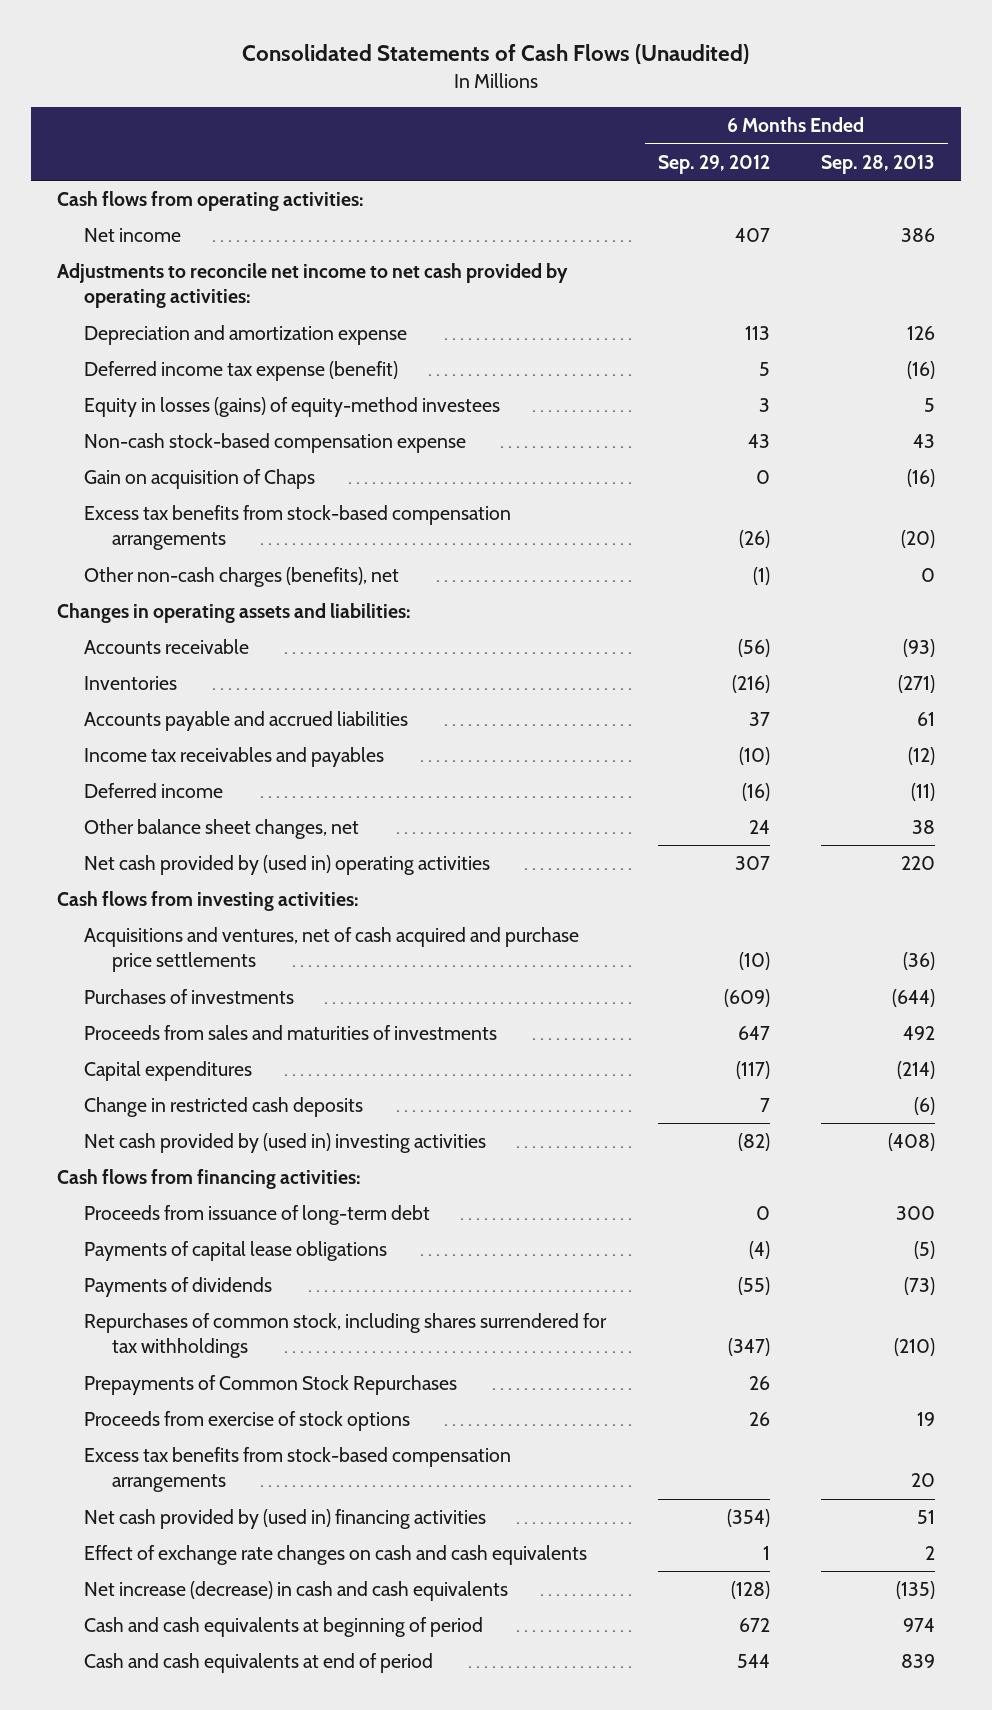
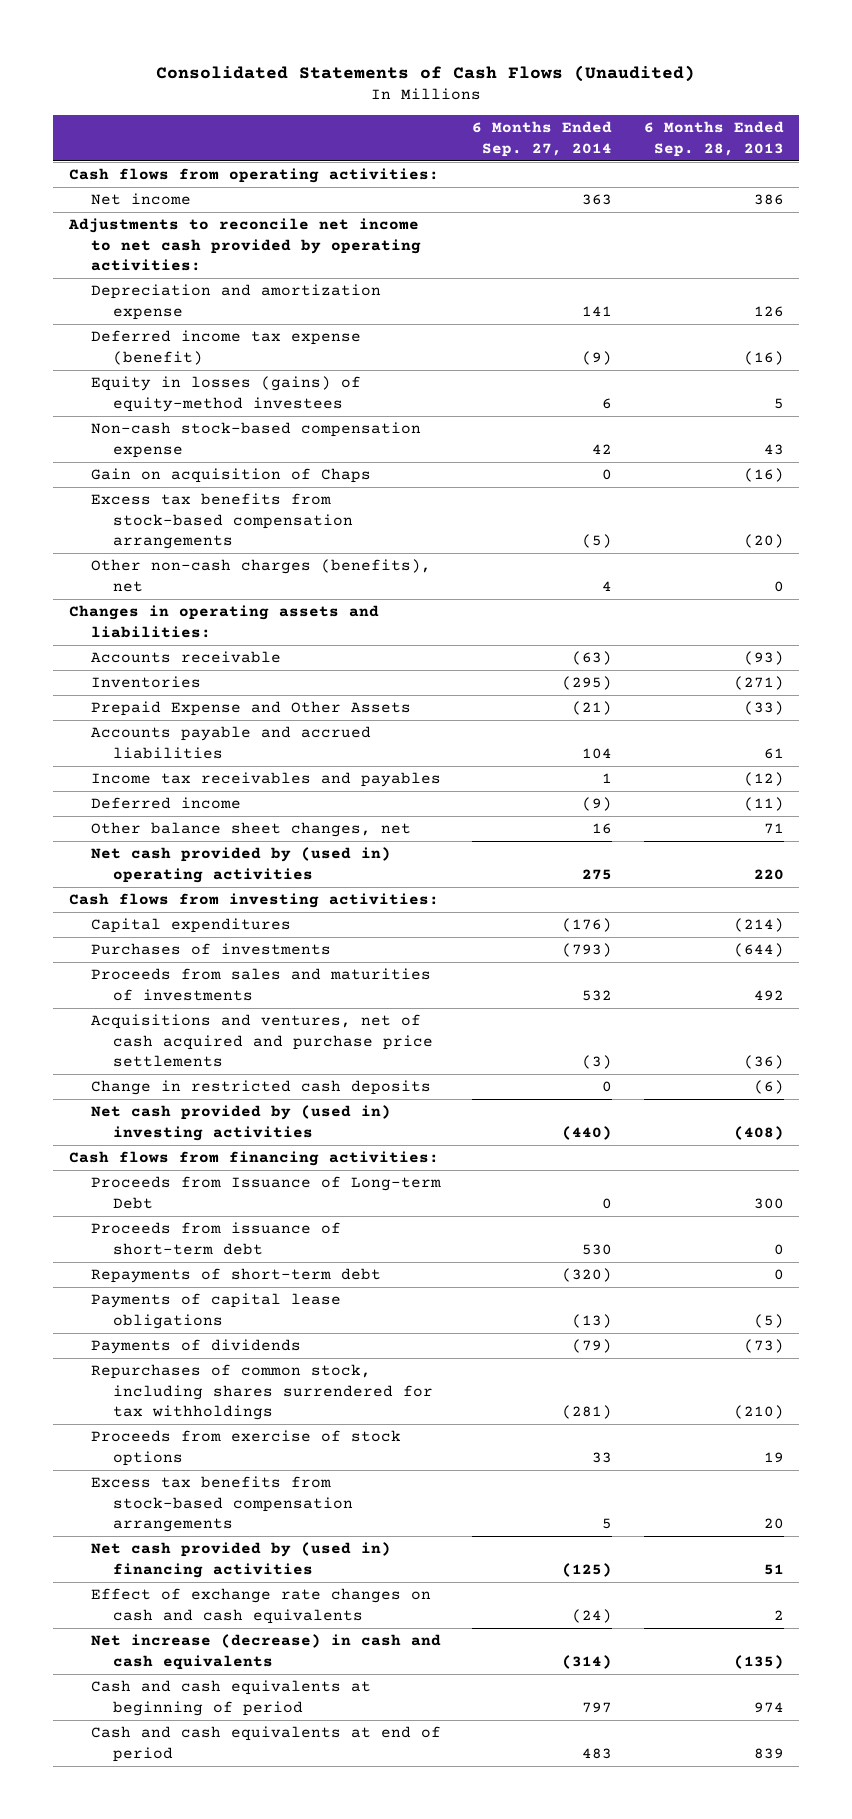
- | 6 Months Ended Sep. 29, 2012 | 6 Months Ended Sep. 28, 2013
+ | 6 Months Ended Sep. 27, 2014 | 6 Months Ended Sep. 28, 2013
+ Prepaid Expense and Other Assets | (21) | (33)
- Other balance sheet changes, net | 24 | 38
+ Other balance sheet changes, net | 16 | 71
moved up: Capital expenditures | (176) | (214)
moved down: Acquisitions and ventures, net of cash acquired and purchase price settlements | (3) | (36)
- Proceeds from issuance of long-term debt | 0 | 300
+ Proceeds from Issuance of Long-term Debt | 0 | 300
+ Proceeds from issuance of short-term debt | 530 | 0
+ Repayments of short-term debt | (320) | 0
- Prepayments of Common Stock Repurchases | 26 |

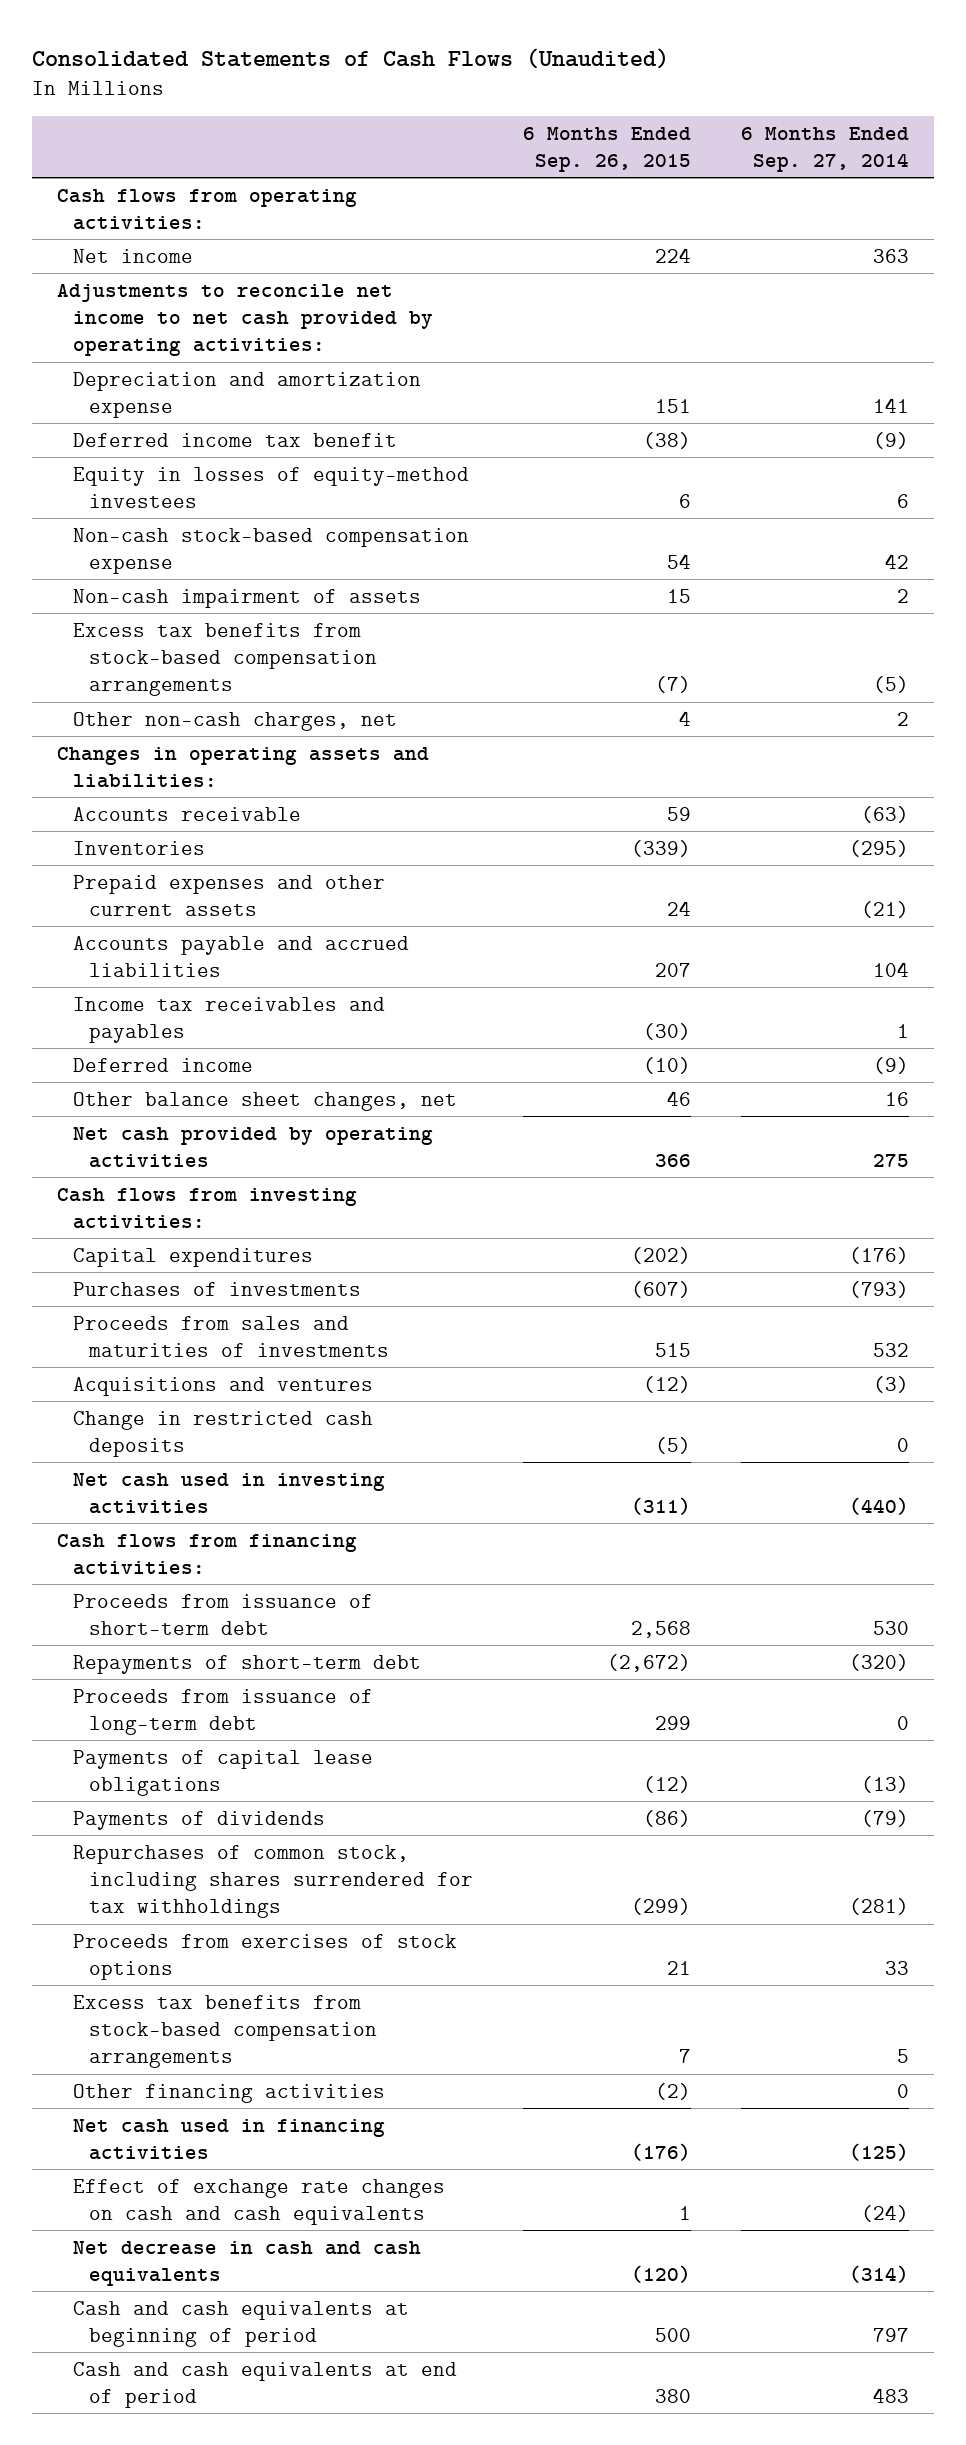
- | 6 Months Ended Sep. 27, 2014 | 6 Months Ended Sep. 28, 2013
+ | 6 Months Ended Sep. 26, 2015 | 6 Months Ended Sep. 27, 2014
- Deferred income tax expense (benefit) | (9) | (16)
- Equity in losses (gains) of equity-method investees | 6 | 5
+ Deferred income tax benefit | (38) | (9)
+ Equity in losses of equity-method investees | 6 | 6
- Gain on acquisition of Chaps | 0 | (16)
+ Non-cash impairment of assets | 15 | 2
- Other non-cash charges (benefits), net | 4 | 0
+ Other non-cash charges, net | 4 | 2
- Prepaid Expense and Other Assets | (21) | (33)
+ Prepaid expenses and other current assets | 24 | (21)
- Net cash provided by (used in) operating activities | 275 | 220
+ Net cash provided by operating activities | 366 | 275
- Acquisitions and ventures, net of cash acquired and purchase price settlements | (3) | (36)
+ Acquisitions and ventures | (12) | (3)
- Net cash provided by (used in) investing activities | (440) | (408)
+ Net cash used in investing activities | (311) | (440)
- Proceeds from Issuance of Long-term Debt | 0 | 300
+ Proceeds from issuance of long-term debt | 299 | 0
- Proceeds from exercise of stock options | 33 | 19
+ Proceeds from exercises of stock options | 21 | 33
- Net cash provided by (used in) financing activities | (125) | 51
+ Other financing activities | (2) | 0
+ Net cash used in financing activities | (176) | (125)
- Net increase (decrease) in cash and cash equivalents | (314) | (135)
+ Net decrease in cash and cash equivalents | (120) | (314)

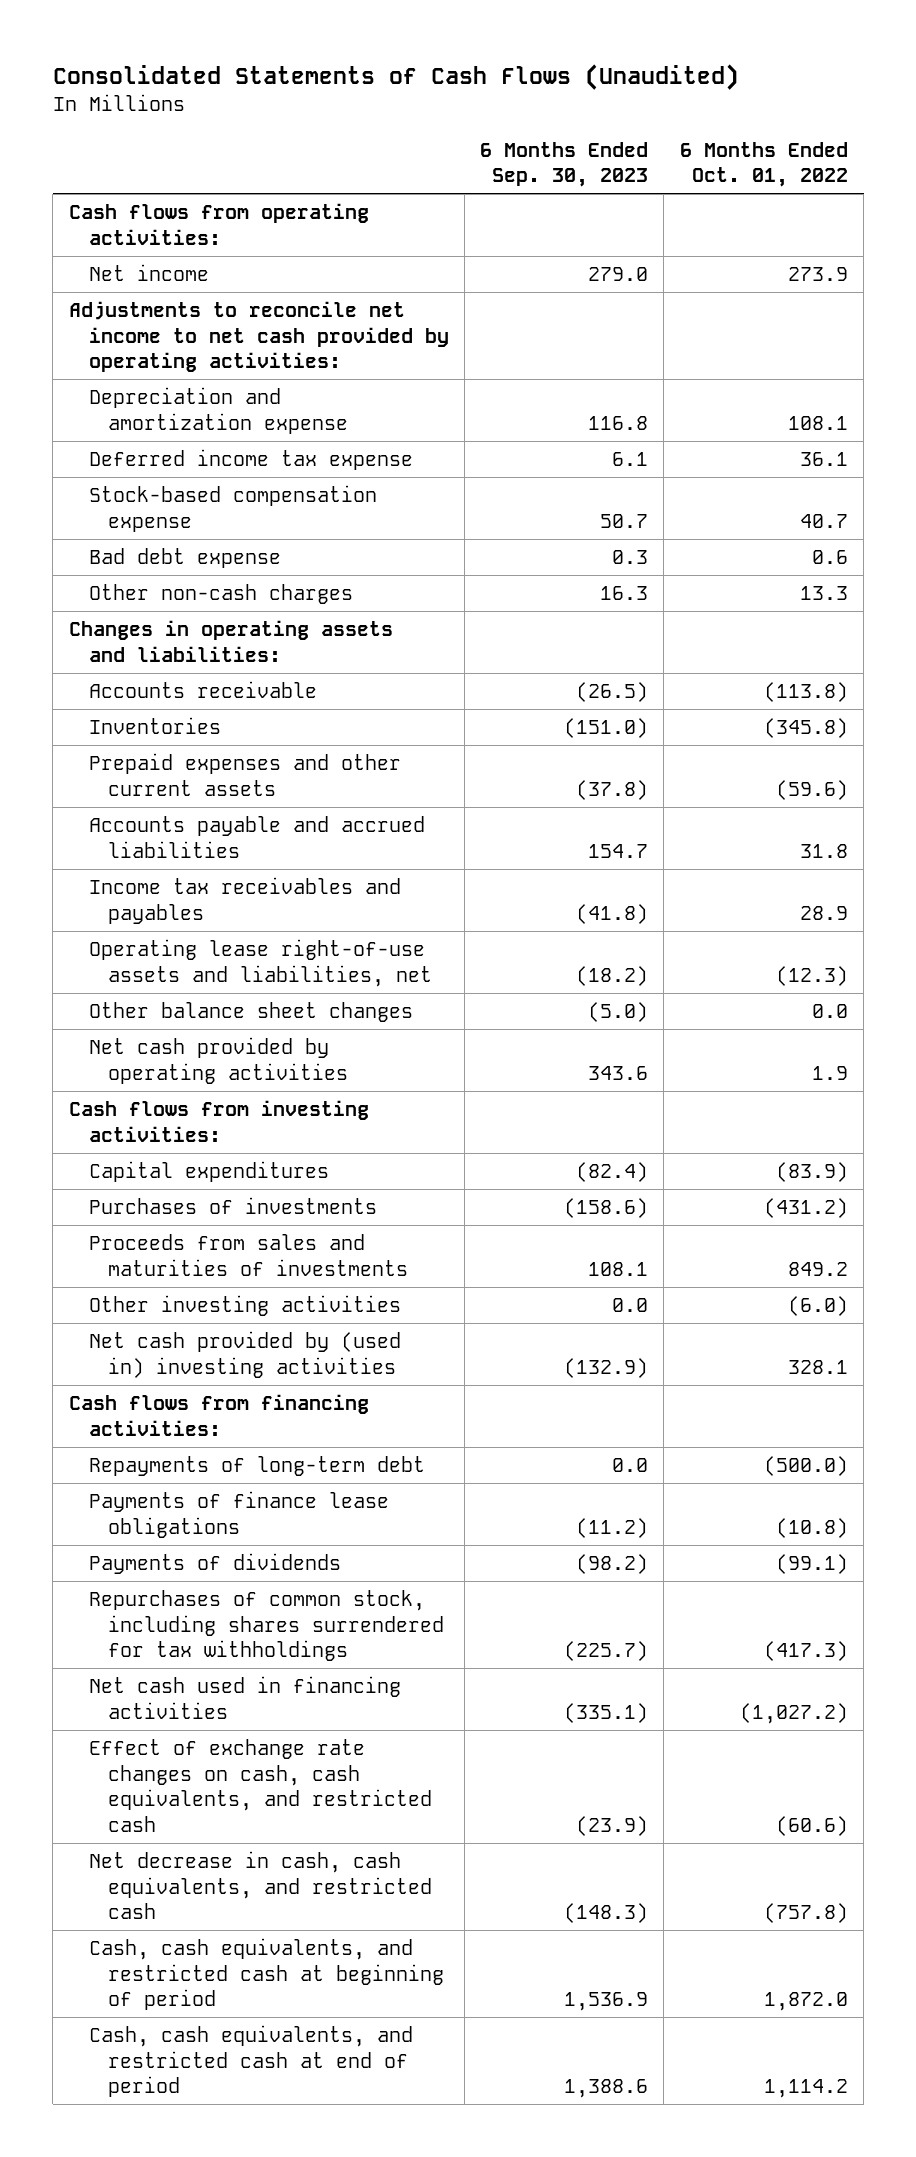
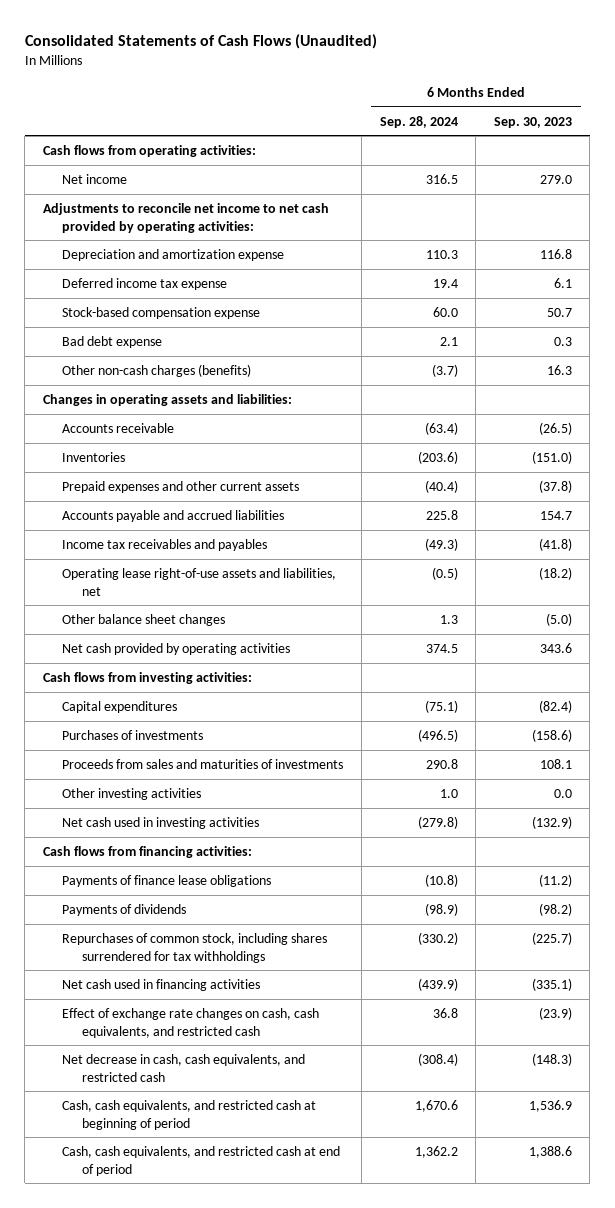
- | 6 Months Ended Sep. 30, 2023 | 6 Months Ended Oct. 01, 2022
+ | 6 Months Ended Sep. 28, 2024 | 6 Months Ended Sep. 30, 2023
- Other non-cash charges | 16.3 | 13.3
+ Other non-cash charges (benefits) | (3.7) | 16.3
- Net cash provided by (used in) investing activities | (132.9) | 328.1
+ Net cash used in investing activities | (279.8) | (132.9)
- Repayments of long-term debt | 0.0 | (500.0)

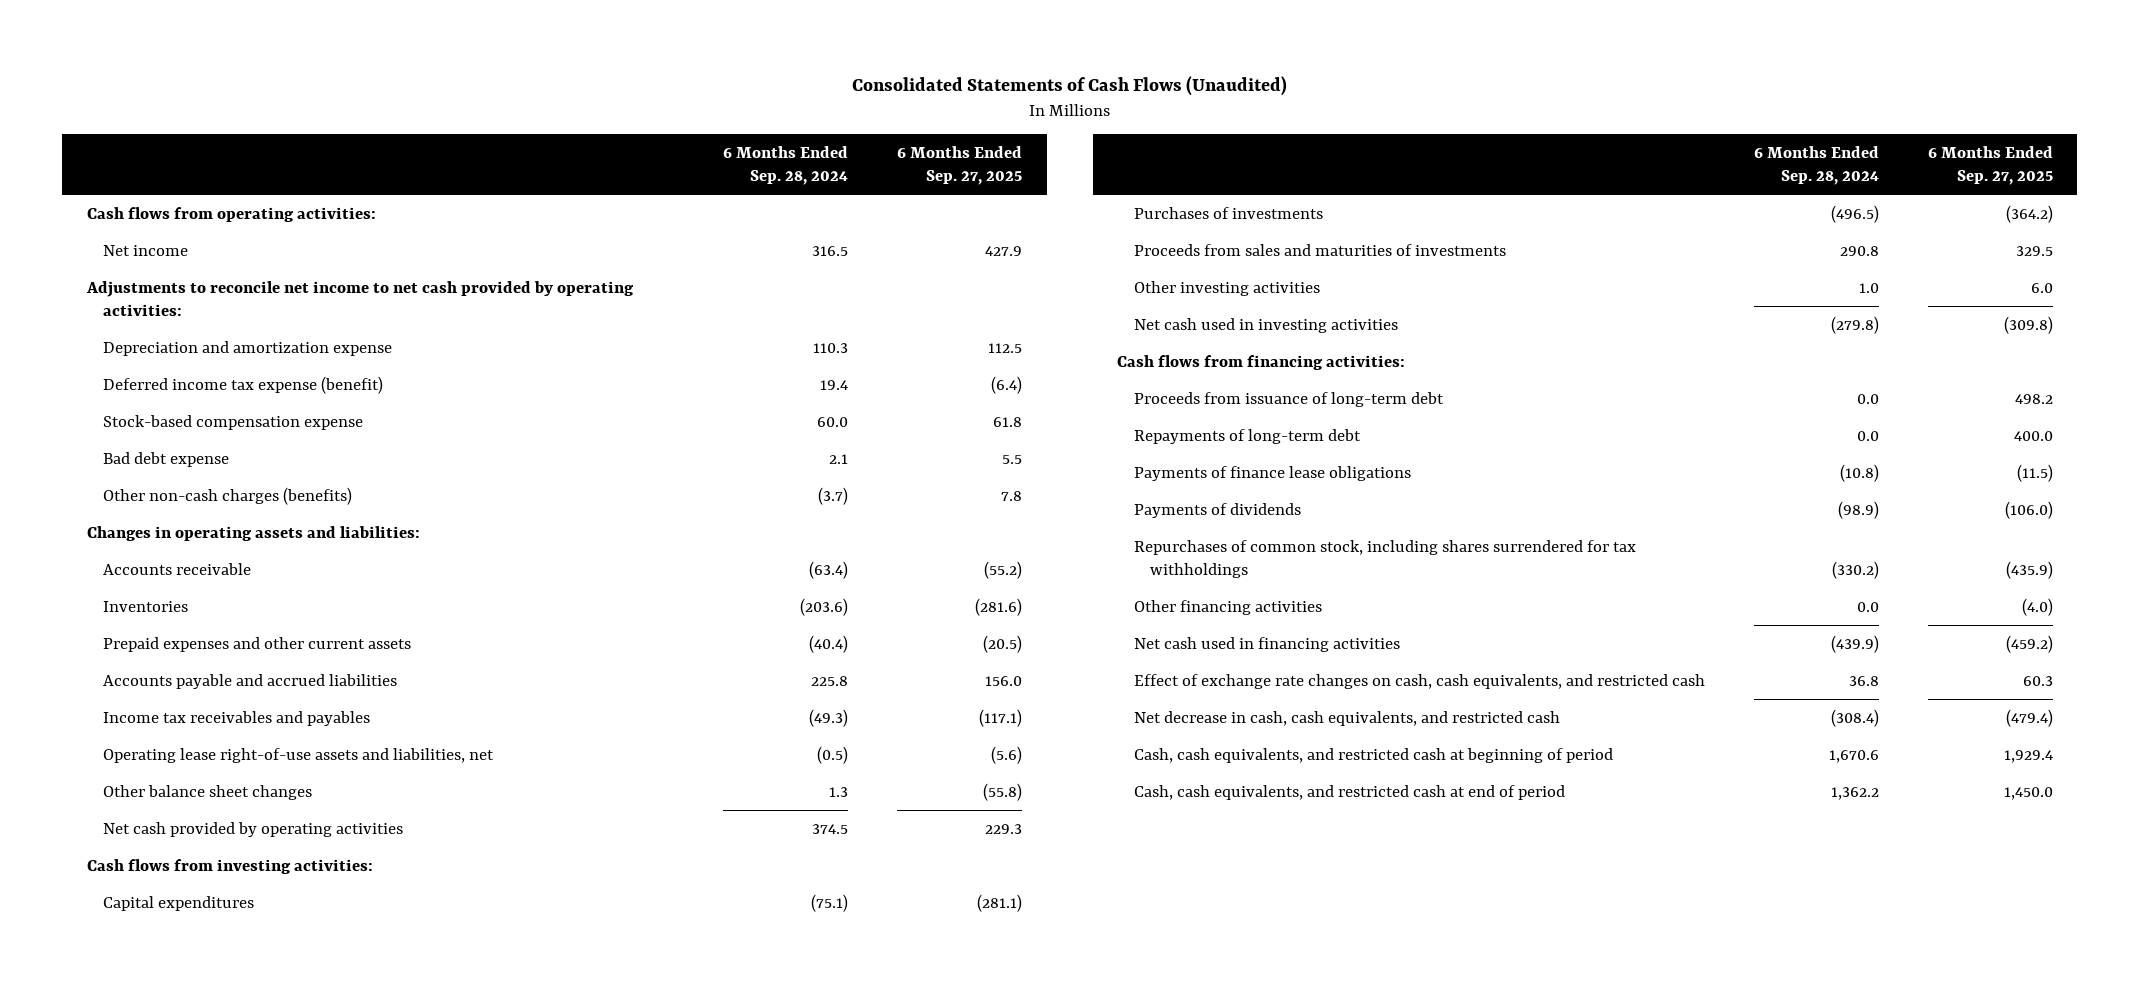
- | 6 Months Ended Sep. 28, 2024 | 6 Months Ended Sep. 30, 2023
+ | 6 Months Ended Sep. 28, 2024 | 6 Months Ended Sep. 27, 2025
- Deferred income tax expense | 19.4 | 6.1
+ Deferred income tax expense (benefit) | 19.4 | (6.4)
+ Proceeds from issuance of long-term debt | 0.0 | 498.2
+ Repayments of long-term debt | 0.0 | 400.0
+ Other financing activities | 0.0 | (4.0)

